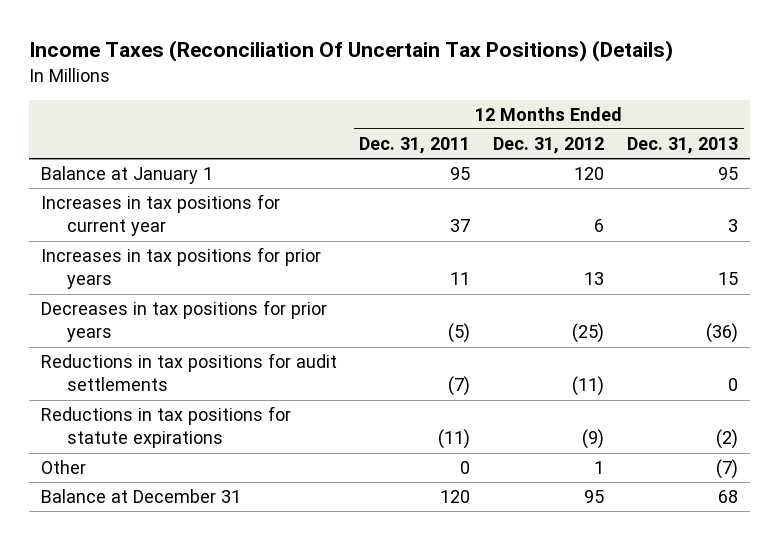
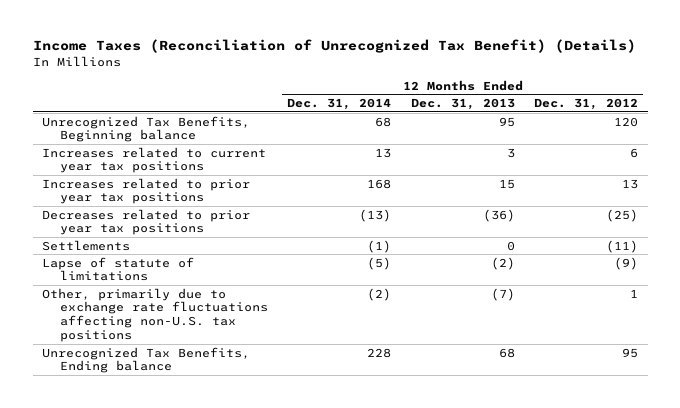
- Income Taxes (Reconciliation Of Uncertain Tax Positions) (Details)
+ Income Taxes (Reconciliation of Unrecognized Tax Benefit) (Details)
- | 12 Months Ended Dec. 31, 2011 | 12 Months Ended Dec. 31, 2012 | 12 Months Ended Dec. 31, 2013
+ | 12 Months Ended Dec. 31, 2014 | 12 Months Ended Dec. 31, 2013 | 12 Months Ended Dec. 31, 2012
- Balance at January 1 | 95 | 120 | 95
- Increases in tax positions for current year | 37 | 6 | 3
- Increases in tax positions for prior years | 11 | 13 | 15
- Decreases in tax positions for prior years | (5) | (25) | (36)
- Reductions in tax positions for audit settlements | (7) | (11) | 0
- Reductions in tax positions for statute expirations | (11) | (9) | (2)
- Other | 0 | 1 | (7)
- Balance at December 31 | 120 | 95 | 68
+ Unrecognized Tax Benefits, Beginning balance | 68 | 95 | 120
+ Increases related to current year tax positions | 13 | 3 | 6
+ Increases related to prior year tax positions | 168 | 15 | 13
+ Decreases related to prior year tax positions | (13) | (36) | (25)
+ Settlements | (1) | 0 | (11)
+ Lapse of statute of limitations | (5) | (2) | (9)
+ Other, primarily due to exchange rate fluctuations affecting non-U.S. tax positions | (2) | (7) | 1
+ Unrecognized Tax Benefits, Ending balance | 228 | 68 | 95

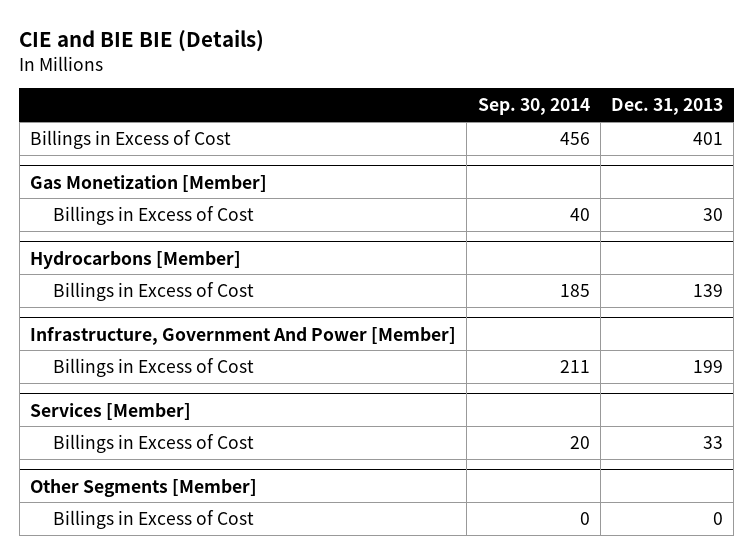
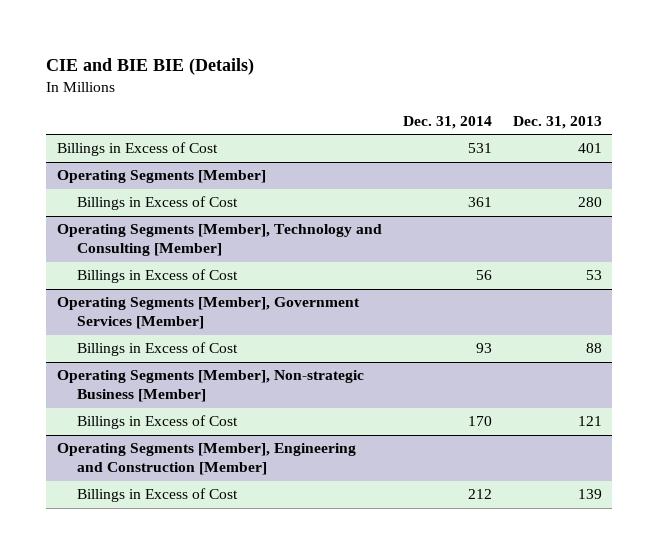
- | Sep. 30, 2014 | Dec. 31, 2013
+ | Dec. 31, 2014 | Dec. 31, 2013
- Gas Monetization [Member]
- Billings in Excess of Cost | 40 | 30
- Hydrocarbons [Member]
+ Operating Segments [Member]
+ Billings in Excess of Cost | 361 | 280
+ Operating Segments [Member], Technology and Consulting [Member]
+ Billings in Excess of Cost | 56 | 53
+ Operating Segments [Member], Government Services [Member]
+ Billings in Excess of Cost | 93 | 88
+ Operating Segments [Member], Non-strategic Business [Member]
+ Billings in Excess of Cost | 170 | 121
+ Operating Segments [Member], Engineering and Construction [Member]
- Infrastructure, Government And Power [Member]
- Billings in Excess of Cost | 211 | 199
- Services [Member]
- Billings in Excess of Cost | 20 | 33
- Other Segments [Member]
- Billings in Excess of Cost | 0 | 0

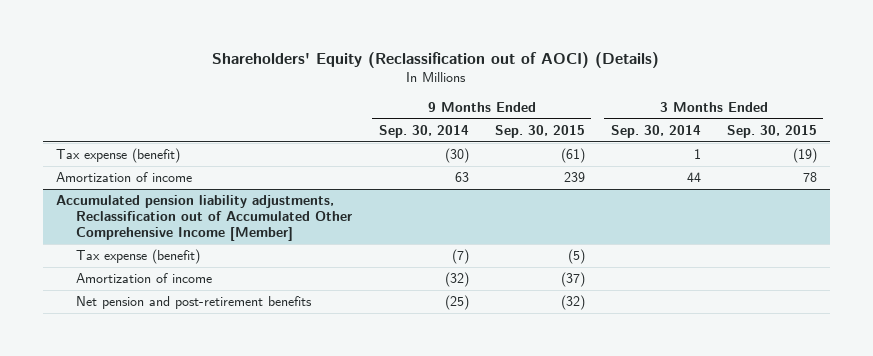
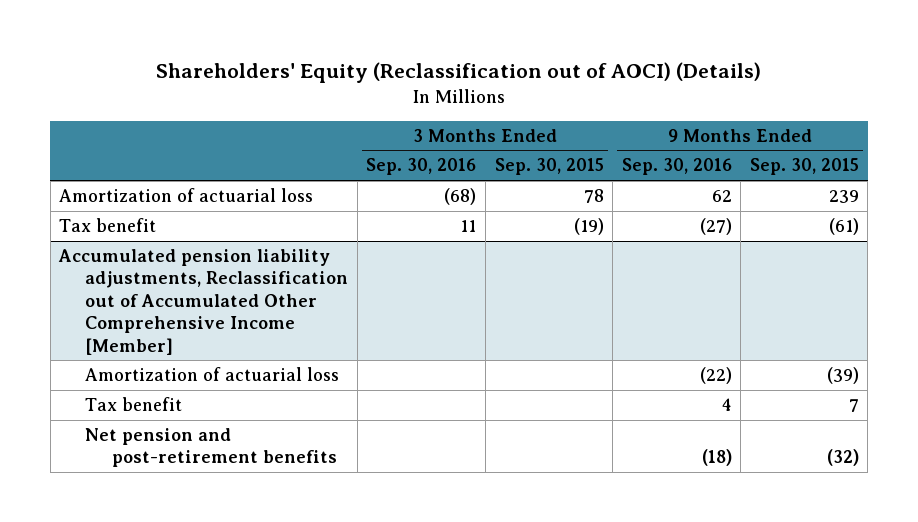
- | 9 Months Ended Sep. 30, 2014 | 9 Months Ended Sep. 30, 2015 | 3 Months Ended Sep. 30, 2014 | 3 Months Ended Sep. 30, 2015
+ | 3 Months Ended Sep. 30, 2016 | 3 Months Ended Sep. 30, 2015 | 9 Months Ended Sep. 30, 2016 | 9 Months Ended Sep. 30, 2015
- Tax expense (benefit) | (30) | (61) | 1 | (19)
- Amortization of income | 63 | 239 | 44 | 78
+ Amortization of actuarial loss | (68) | 78 | 62 | 239
+ Tax benefit | 11 | (19) | (27) | (61)
@ Accumulated pension liability adjustments, Reclassification out of Accumulated Other Comprehensive Income [Member]
- Tax expense (benefit) | (7) | (5) | |
- Amortization of income | (32) | (37) | |
+ Amortization of actuarial loss | | | (22) | (39)
+ Tax benefit | | | 4 | 7

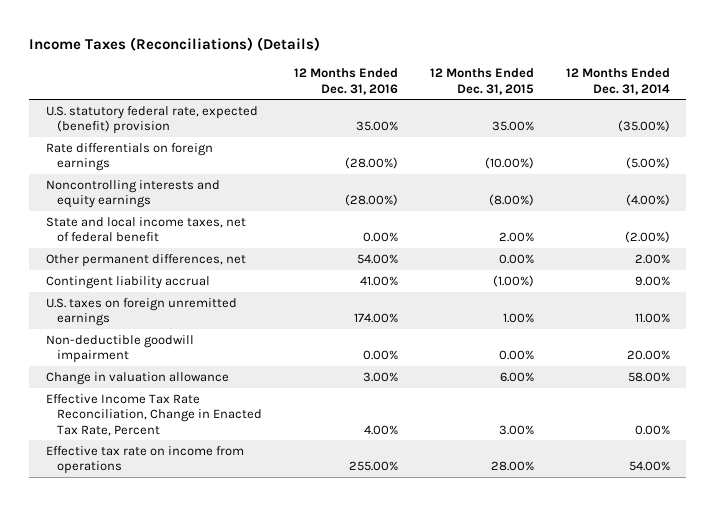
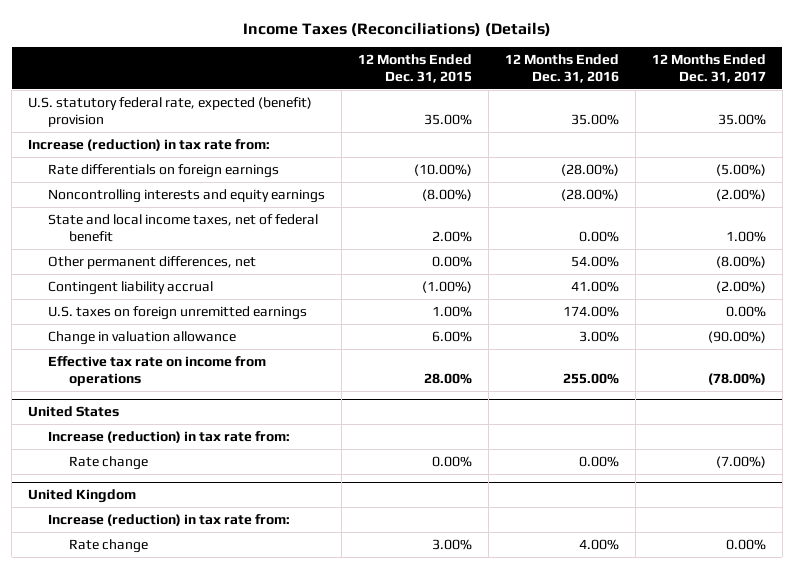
- | 12 Months Ended Dec. 31, 2016 | 12 Months Ended Dec. 31, 2015 | 12 Months Ended Dec. 31, 2014
+ | 12 Months Ended Dec. 31, 2015 | 12 Months Ended Dec. 31, 2016 | 12 Months Ended Dec. 31, 2017
+ Increase (reduction) in tax rate from:
- Non-deductible goodwill impairment | 0.00% | 0.00% | 20.00%
- Effective Income Tax Rate Reconciliation, Change in Enacted Tax Rate, Percent | 4.00% | 3.00% | 0.00%
+ United States
+ Increase (reduction) in tax rate from:
+ Rate change | 0.00% | 0.00% | (7.00%)
+ United Kingdom
+ Increase (reduction) in tax rate from:
+ Rate change | 3.00% | 4.00% | 0.00%

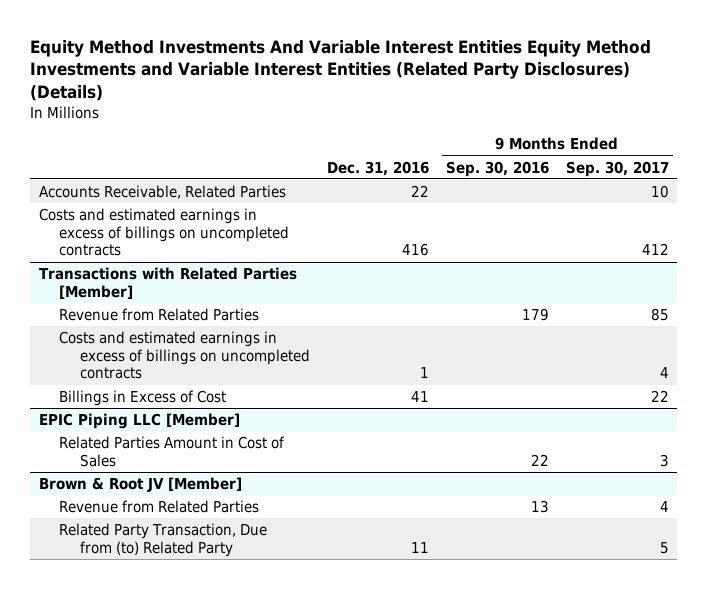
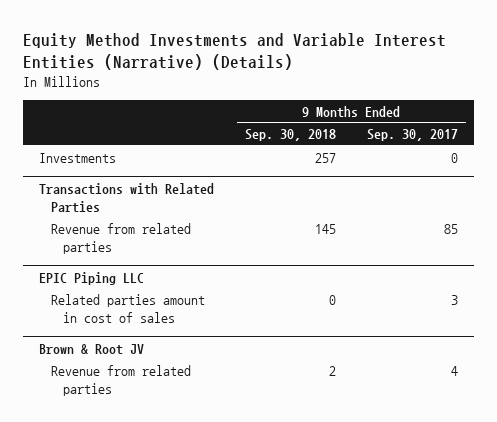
- Equity Method Investments And Variable Interest Entities Equity Method Investments and Variable Interest Entities (Related Party Disclosures) (Details)
+ Equity Method Investments and Variable Interest Entities (Narrative) (Details)
- | Dec. 31, 2016 | 9 Months Ended Sep. 30, 2016 | 9 Months Ended Sep. 30, 2017
+ | 9 Months Ended Sep. 30, 2018 | 9 Months Ended Sep. 30, 2017
- Accounts Receivable, Related Parties | 22 | | 10
- Costs and estimated earnings in excess of billings on uncompleted contracts | 416 | | 412
- Transactions with Related Parties [Member]
- Revenue from Related Parties | | 179 | 85
- Costs and estimated earnings in excess of billings on uncompleted contracts | 1 | | 4
- Billings in Excess of Cost | 41 | | 22
- EPIC Piping LLC [Member]
- Related Parties Amount in Cost of Sales | | 22 | 3
- Brown & Root JV [Member]
- Revenue from Related Parties | | 13 | 4
- Related Party Transaction, Due from (to) Related Party | 11 | | 5
+ Investments | 257 | 0
+ Transactions with Related Parties
+ Revenue from related parties | 145 | 85
+ EPIC Piping LLC
+ Related parties amount in cost of sales | 0 | 3
+ Brown & Root JV
+ Revenue from related parties | 2 | 4

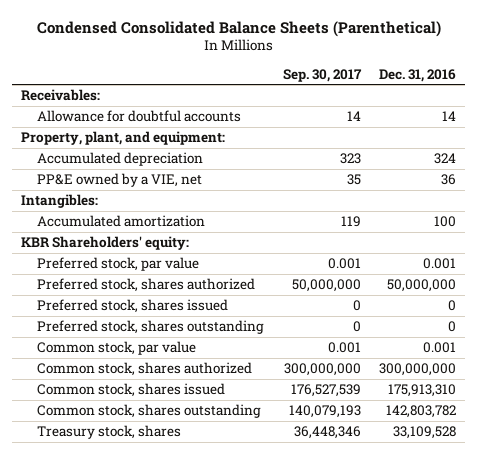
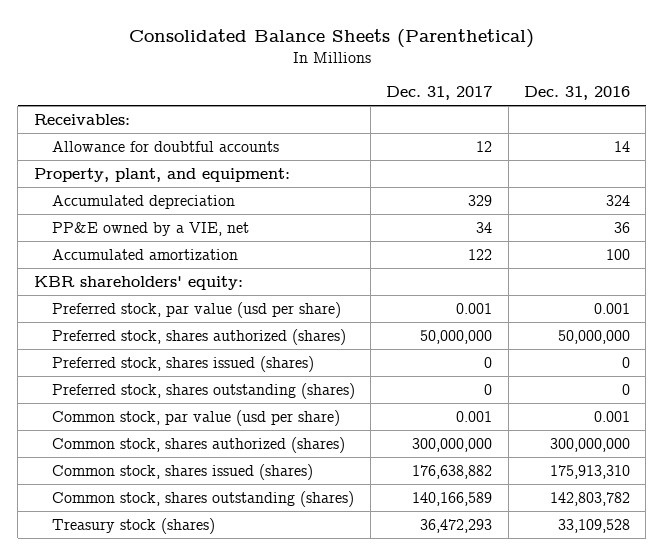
- Condensed Consolidated Balance Sheets (Parenthetical)
+ Consolidated Balance Sheets (Parenthetical)
- | Sep. 30, 2017 | Dec. 31, 2016
+ | Dec. 31, 2017 | Dec. 31, 2016
- Intangibles:
- KBR Shareholders' equity:
- Preferred stock, par value | 0.001 | 0.001
- Preferred stock, shares authorized | 50,000,000 | 50,000,000
- Preferred stock, shares issued | 0 | 0
- Preferred stock, shares outstanding | 0 | 0
- Common stock, par value | 0.001 | 0.001
- Common stock, shares authorized | 300,000,000 | 300,000,000
- Common stock, shares issued | 176,527,539 | 175,913,310
- Common stock, shares outstanding | 140,079,193 | 142,803,782
- Treasury stock, shares | 36,448,346 | 33,109,528
+ KBR shareholders' equity:
+ Preferred stock, par value (usd per share) | 0.001 | 0.001
+ Preferred stock, shares authorized (shares) | 50,000,000 | 50,000,000
+ Preferred stock, shares issued (shares) | 0 | 0
+ Preferred stock, shares outstanding (shares) | 0 | 0
+ Common stock, par value (usd per share) | 0.001 | 0.001
+ Common stock, shares authorized (shares) | 300,000,000 | 300,000,000
+ Common stock, shares issued (shares) | 176,638,882 | 175,913,310
+ Common stock, shares outstanding (shares) | 140,166,589 | 142,803,782
+ Treasury stock (shares) | 36,472,293 | 33,109,528

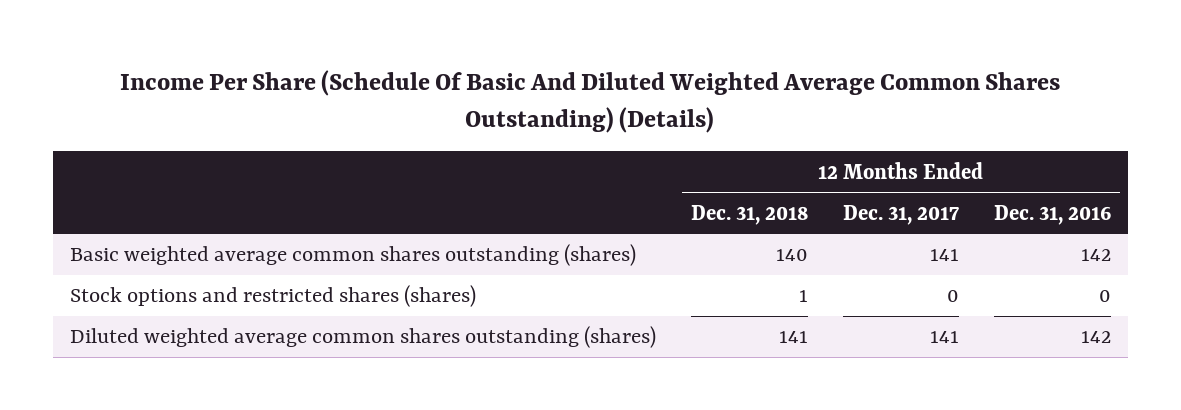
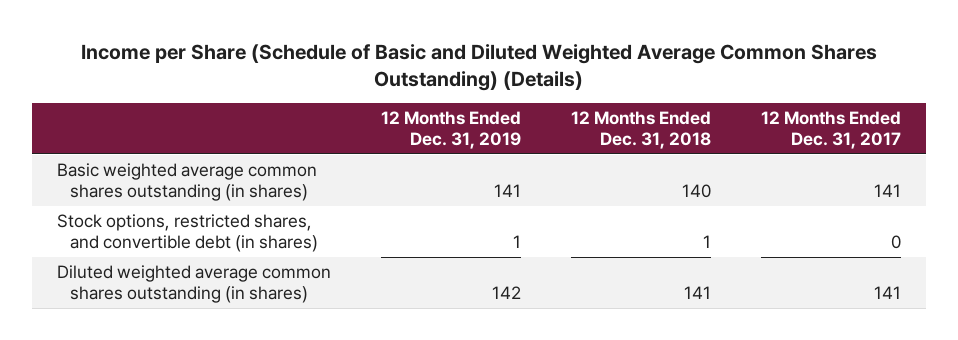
- Income Per Share (Schedule Of Basic And Diluted Weighted Average Common Shares Outstanding) (Details)
+ Income per Share (Schedule of Basic and Diluted Weighted Average Common Shares Outstanding) (Details)
- | 12 Months Ended Dec. 31, 2018 | 12 Months Ended Dec. 31, 2017 | 12 Months Ended Dec. 31, 2016
+ | 12 Months Ended Dec. 31, 2019 | 12 Months Ended Dec. 31, 2018 | 12 Months Ended Dec. 31, 2017
- Basic weighted average common shares outstanding (shares) | 140 | 141 | 142
- Stock options and restricted shares (shares) | 1 | 0 | 0
- Diluted weighted average common shares outstanding (shares) | 141 | 141 | 142
+ Basic weighted average common shares outstanding (in shares) | 141 | 140 | 141
+ Stock options, restricted shares, and convertible debt (in shares) | 1 | 1 | 0
+ Diluted weighted average common shares outstanding (in shares) | 142 | 141 | 141

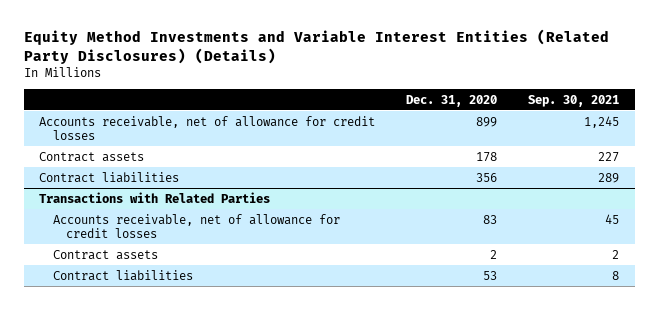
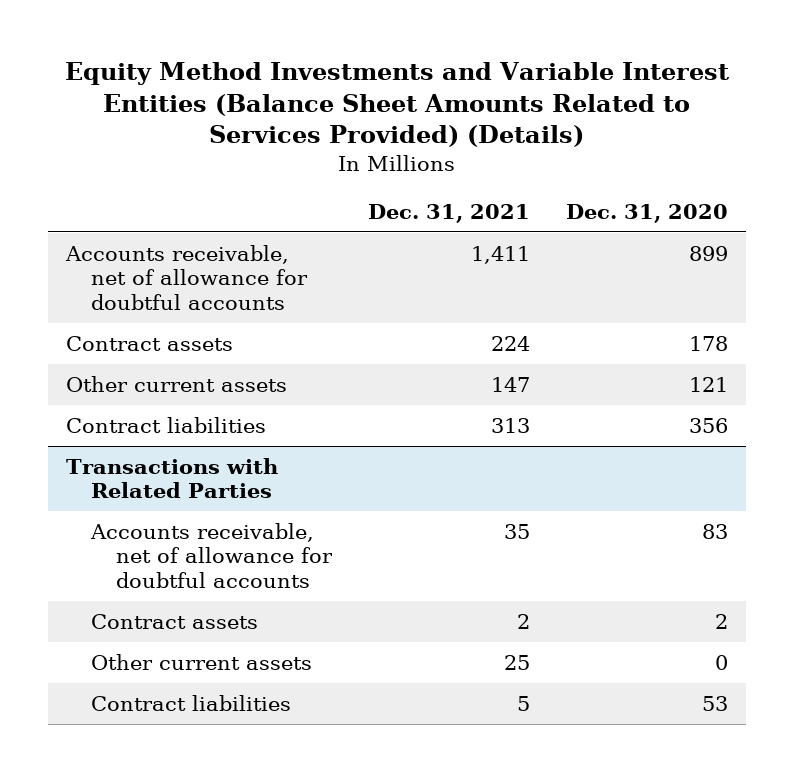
- Equity Method Investments and Variable Interest Entities (Related Party Disclosures) (Details)
+ Equity Method Investments and Variable Interest Entities (Balance Sheet Amounts Related to Services Provided) (Details)
- | Dec. 31, 2020 | Sep. 30, 2021
+ | Dec. 31, 2021 | Dec. 31, 2020
- Accounts receivable, net of allowance for credit losses | 899 | 1,245
+ Accounts receivable, net of allowance for doubtful accounts | 1,411 | 899
+ Other current assets | 147 | 121
@ Transactions with Related Parties
- Accounts receivable, net of allowance for credit losses | 83 | 45
+ Accounts receivable, net of allowance for doubtful accounts | 35 | 83
+ Other current assets | 25 | 0

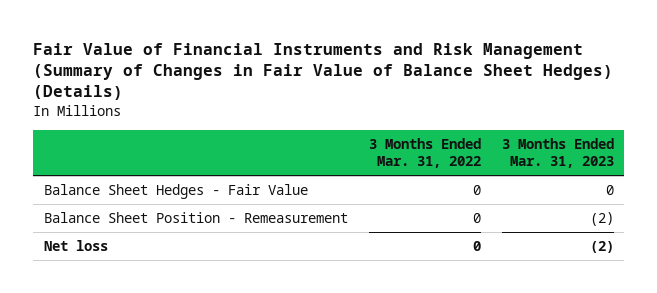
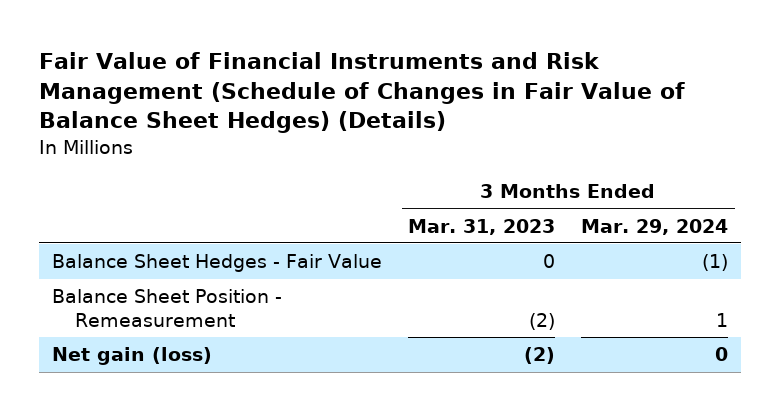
- Fair Value of Financial Instruments and Risk Management (Summary of Changes in Fair Value of Balance Sheet Hedges) (Details)
+ Fair Value of Financial Instruments and Risk Management (Schedule of Changes in Fair Value of Balance Sheet Hedges) (Details)
- | 3 Months Ended Mar. 31, 2022 | 3 Months Ended Mar. 31, 2023
+ | 3 Months Ended Mar. 31, 2023 | 3 Months Ended Mar. 29, 2024
- Net loss | 0 | (2)
+ Net gain (loss) | (2) | 0

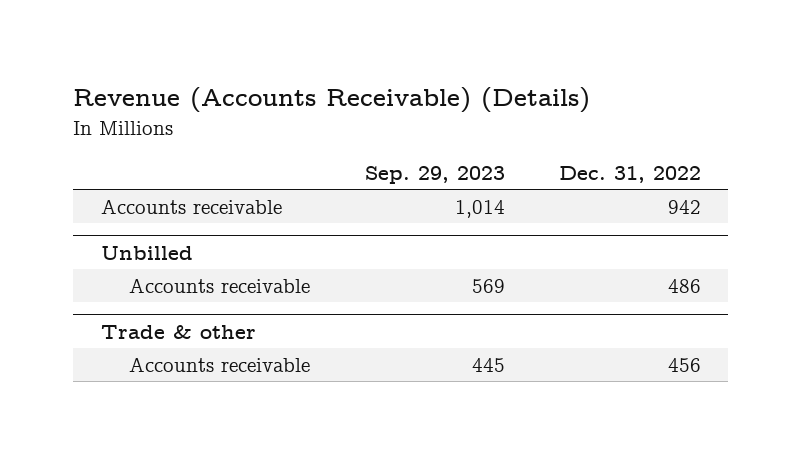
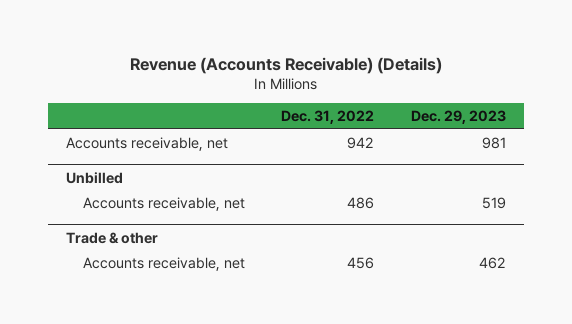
- | Sep. 29, 2023 | Dec. 31, 2022
+ | Dec. 31, 2022 | Dec. 29, 2023
- Accounts receivable | 1,014 | 942
+ Accounts receivable, net | 942 | 981
@ Unbilled
- Accounts receivable | 569 | 486
+ Accounts receivable, net | 486 | 519
@ Trade & other
- Accounts receivable | 445 | 456
+ Accounts receivable, net | 456 | 462

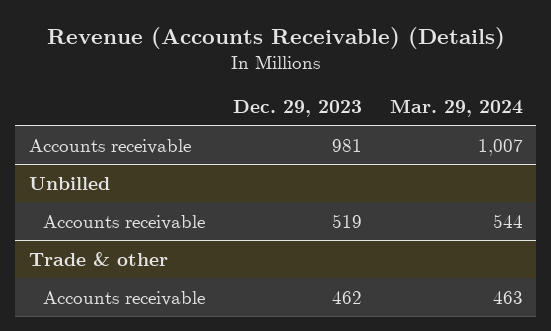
- | Dec. 31, 2022 | Dec. 29, 2023
+ | Dec. 29, 2023 | Mar. 29, 2024
- Accounts receivable, net | 942 | 981
+ Accounts receivable | 981 | 1,007
@ Unbilled
- Accounts receivable, net | 486 | 519
+ Accounts receivable | 519 | 544
@ Trade & other
- Accounts receivable, net | 456 | 462
+ Accounts receivable | 462 | 463

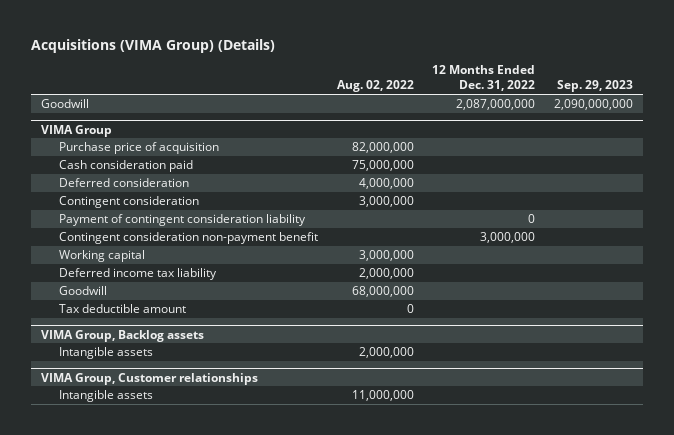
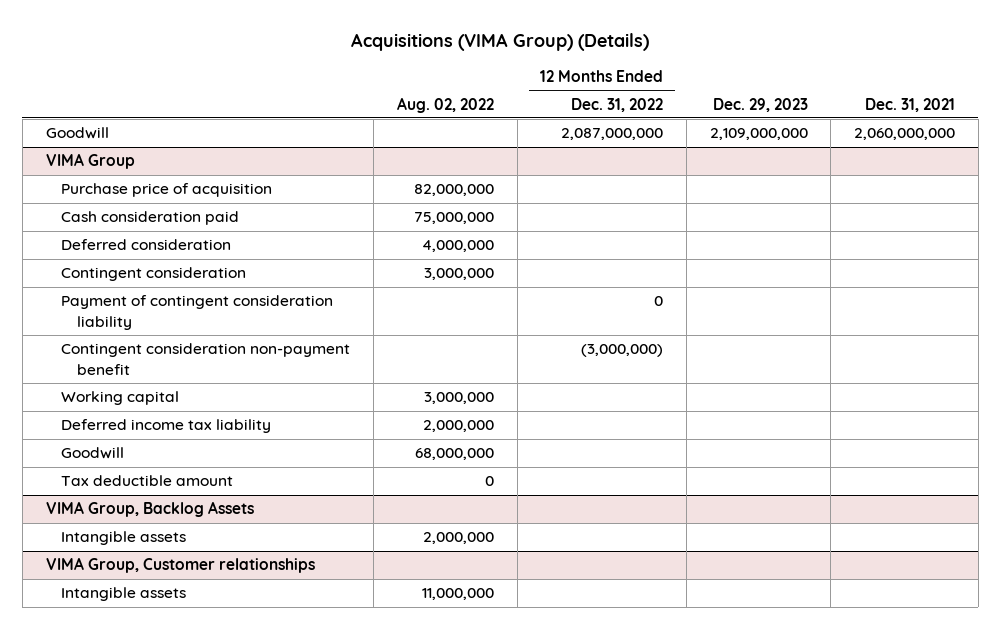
- | Aug. 02, 2022 | 12 Months Ended Dec. 31, 2022 | Sep. 29, 2023
+ | Aug. 02, 2022 | 12 Months Ended Dec. 31, 2022 | Dec. 29, 2023 | Dec. 31, 2021
@ VIMA Group
- Contingent consideration non-payment benefit | | 3,000,000 |
+ Contingent consideration non-payment benefit | | (3,000,000) | |
- VIMA Group, Backlog assets
+ VIMA Group, Backlog Assets

